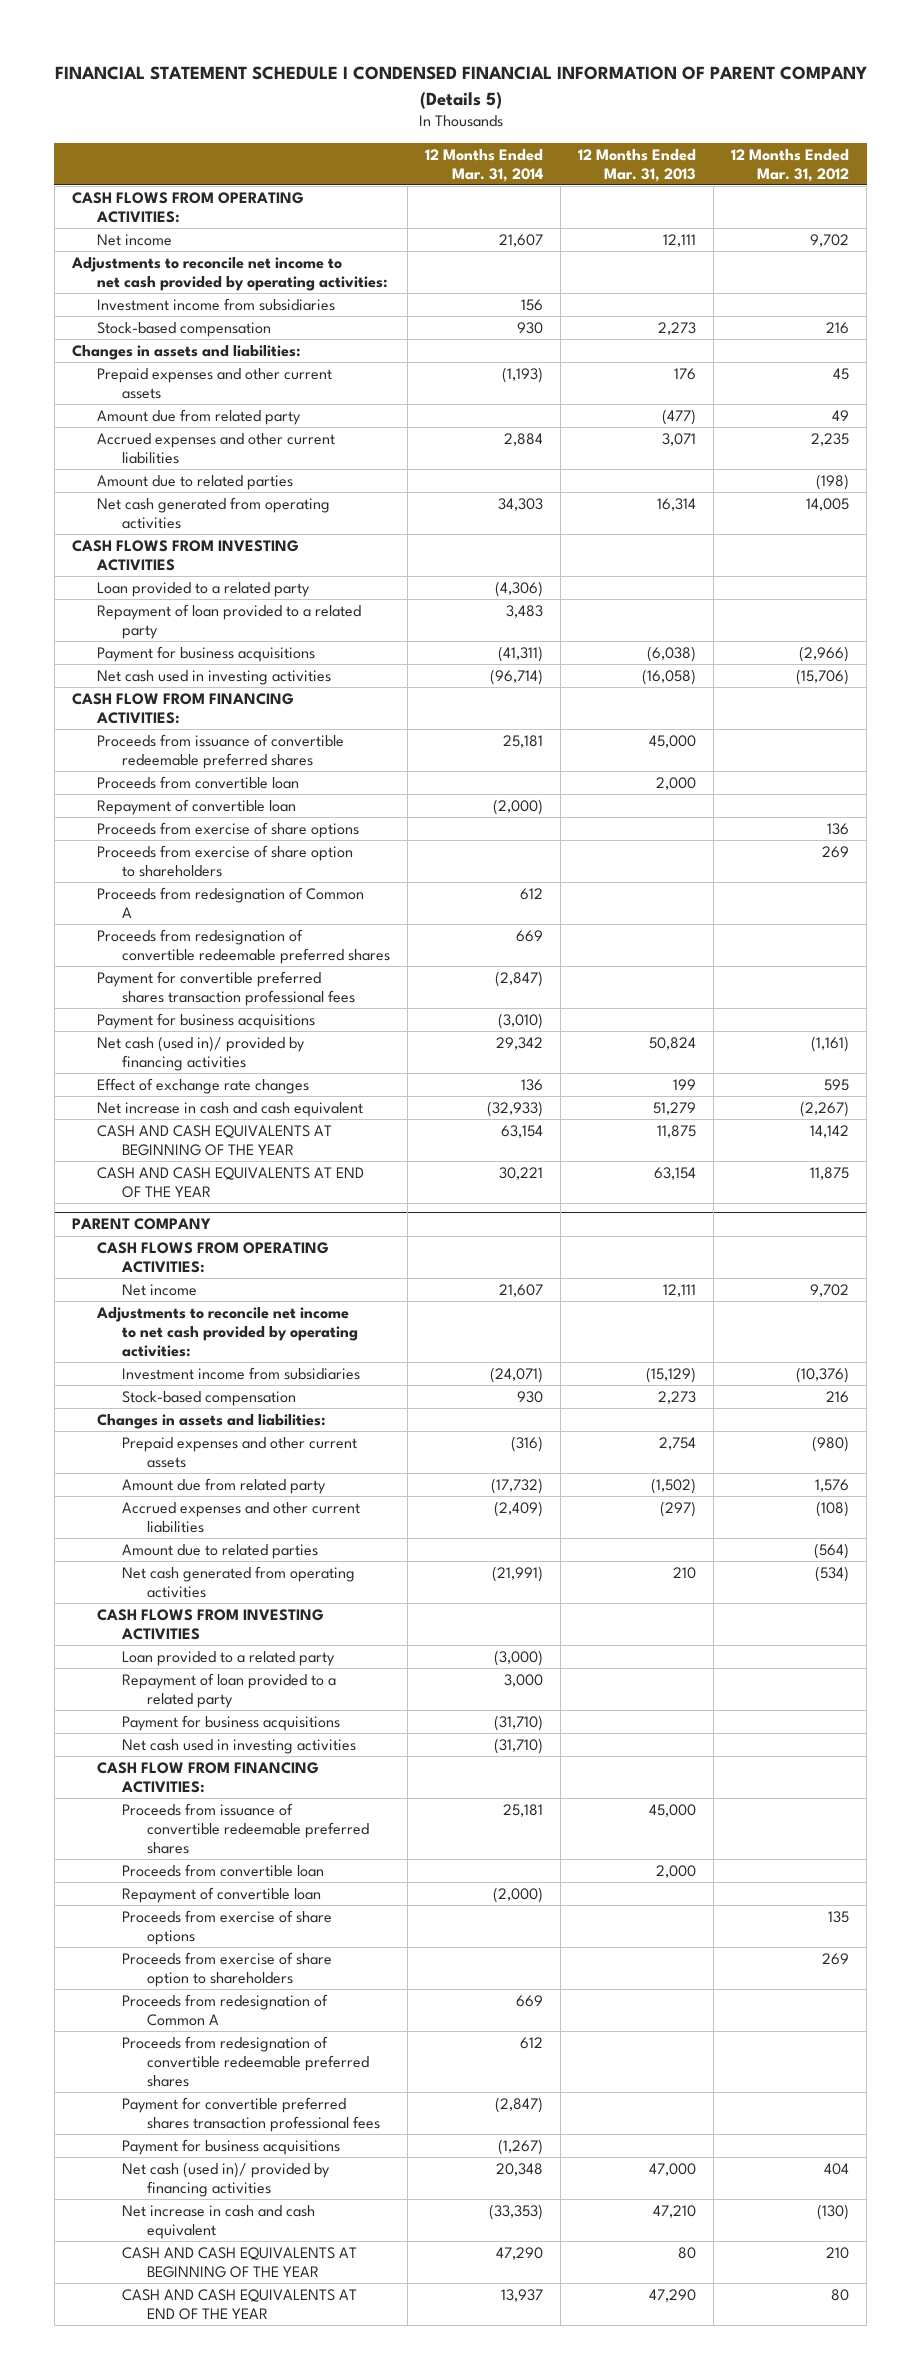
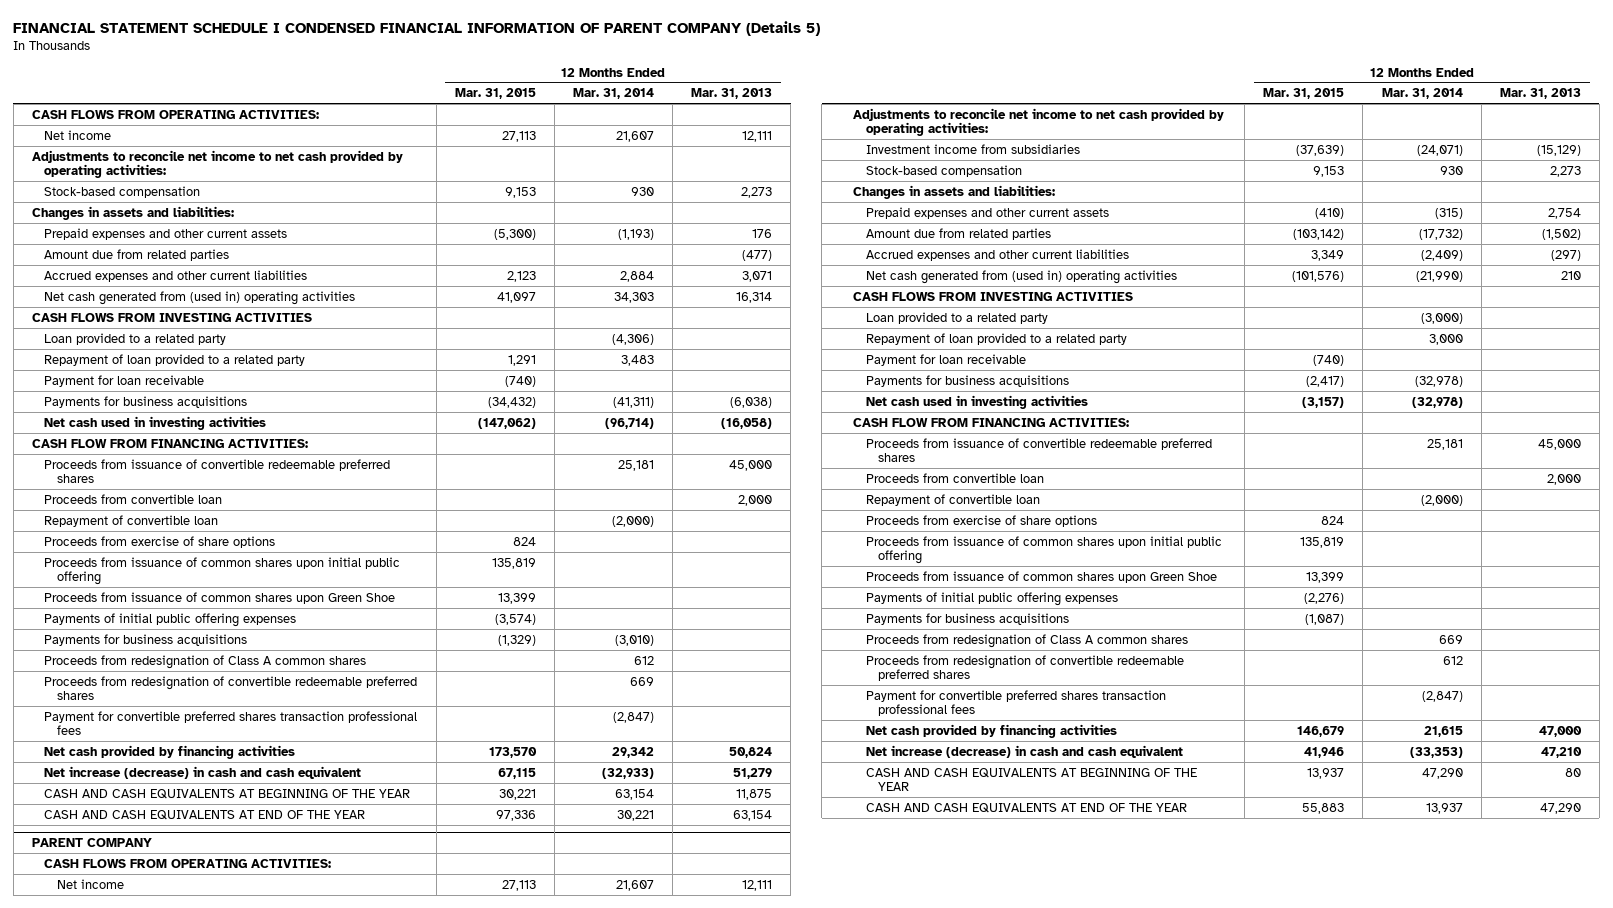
- | 12 Months Ended Mar. 31, 2014 | 12 Months Ended Mar. 31, 2013 | 12 Months Ended Mar. 31, 2012
+ | 12 Months Ended Mar. 31, 2015 | 12 Months Ended Mar. 31, 2014 | 12 Months Ended Mar. 31, 2013
- Investment income from subsidiaries | 156 | |
- Amount due from related party | | (477) | 49
+ Amount due from related parties | | | (477)
- Amount due to related parties | | | (198)
- Net cash generated from operating activities | 34,303 | 16,314 | 14,005
+ Net cash generated from (used in) operating activities | 41,097 | 34,303 | 16,314
- Payment for business acquisitions | (41,311) | (6,038) | (2,966)
+ Payment for loan receivable | (740) | |
+ Payments for business acquisitions | (34,432) | (41,311) | (6,038)
- Proceeds from exercise of share option to shareholders | | | 269
- Proceeds from redesignation of Common A | 612 | |
+ Proceeds from issuance of common shares upon initial public offering | 135,819 | |
+ Proceeds from issuance of common shares upon Green Shoe | 13,399 | |
+ Payments of initial public offering expenses | (3,574) | |
+ Payments for business acquisitions | (1,329) | (3,010) |
+ Proceeds from redesignation of Class A common shares | | 612 |
- Payment for business acquisitions | (3,010) | |
- Net cash (used in)/ provided by financing activities | 29,342 | 50,824 | (1,161)
- Effect of exchange rate changes | 136 | 199 | 595
- Net increase in cash and cash equivalent | (32,933) | 51,279 | (2,267)
+ Net cash provided by financing activities | 173,570 | 29,342 | 50,824
+ Net increase (decrease) in cash and cash equivalent | 67,115 | (32,933) | 51,279
@ PARENT COMPANY
- Prepaid expenses and other current assets | (316) | 2,754 | (980)
- Amount due from related party | (17,732) | (1,502) | 1,576
+ Prepaid expenses and other current assets | (410) | (315) | 2,754
+ Amount due from related parties | (103,142) | (17,732) | (1,502)
- Amount due to related parties | | | (564)
- Net cash generated from operating activities | (21,991) | 210 | (534)
+ Net cash generated from (used in) operating activities | (101,576) | (21,990) | 210
- Payment for business acquisitions | (31,710) | |
- Net cash used in investing activities | (31,710) | |
+ Payment for loan receivable | (740) | |
+ Payments for business acquisitions | (2,417) | (32,978) |
+ Net cash used in investing activities | (3,157) | (32,978) |
- Proceeds from exercise of share option to shareholders | | | 269
- Proceeds from redesignation of Common A | 669 | |
+ Proceeds from issuance of common shares upon initial public offering | 135,819 | |
+ Proceeds from issuance of common shares upon Green Shoe | 13,399 | |
+ Payments of initial public offering expenses | (2,276) | |
+ Payments for business acquisitions | (1,087) | |
+ Proceeds from redesignation of Class A common shares | | 669 |
- Payment for business acquisitions | (1,267) | |
- Net cash (used in)/ provided by financing activities | 20,348 | 47,000 | 404
- Net increase in cash and cash equivalent | (33,353) | 47,210 | (130)
+ Net cash provided by financing activities | 146,679 | 21,615 | 47,000
+ Net increase (decrease) in cash and cash equivalent | 41,946 | (33,353) | 47,210

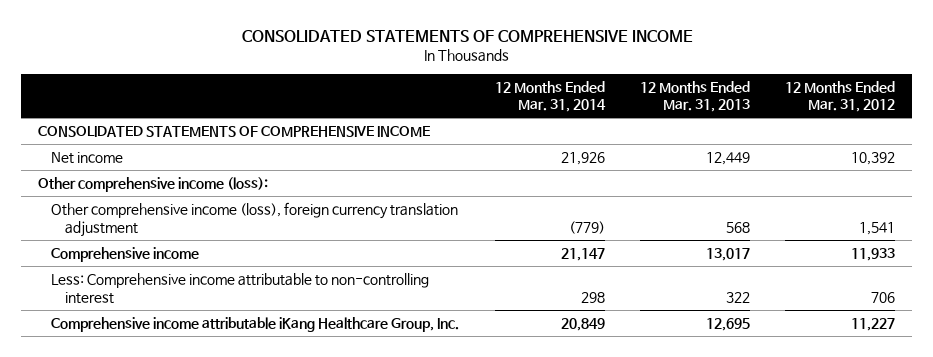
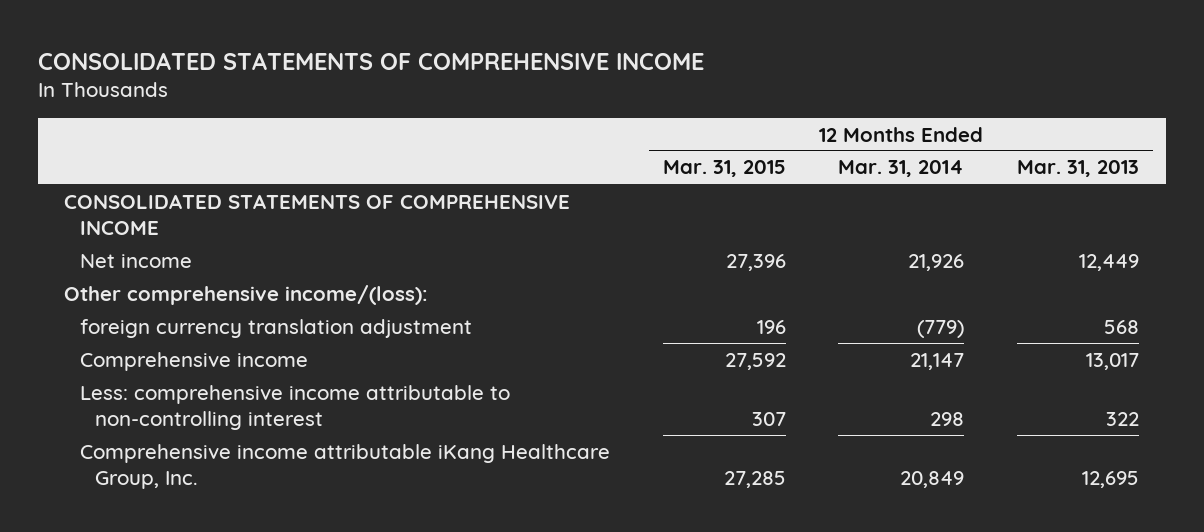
- | 12 Months Ended Mar. 31, 2014 | 12 Months Ended Mar. 31, 2013 | 12 Months Ended Mar. 31, 2012
+ | 12 Months Ended Mar. 31, 2015 | 12 Months Ended Mar. 31, 2014 | 12 Months Ended Mar. 31, 2013
- Other comprehensive income (loss):
- Other comprehensive income (loss), foreign currency translation adjustment | (779) | 568 | 1,541
+ Other comprehensive income/(loss):
+ foreign currency translation adjustment | 196 | (779) | 568
- Less: Comprehensive income attributable to non-controlling interest | 298 | 322 | 706
+ Less: comprehensive income attributable to non-controlling interest | 307 | 298 | 322

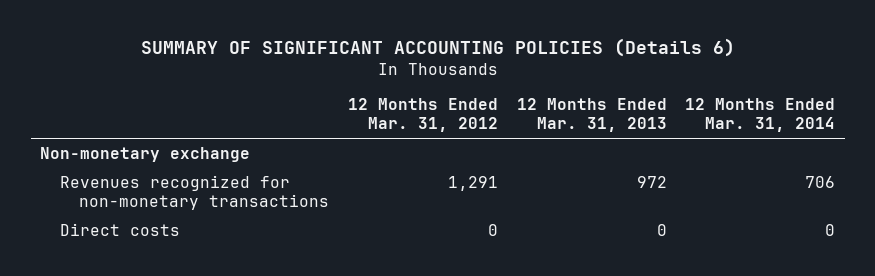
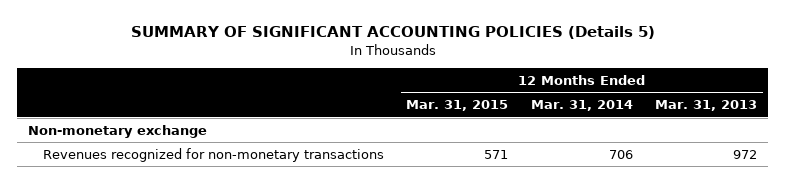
- SUMMARY OF SIGNIFICANT ACCOUNTING POLICIES (Details 6)
+ SUMMARY OF SIGNIFICANT ACCOUNTING POLICIES (Details 5)
- | 12 Months Ended Mar. 31, 2012 | 12 Months Ended Mar. 31, 2013 | 12 Months Ended Mar. 31, 2014
+ | 12 Months Ended Mar. 31, 2015 | 12 Months Ended Mar. 31, 2014 | 12 Months Ended Mar. 31, 2013
- Direct costs | 0 | 0 | 0

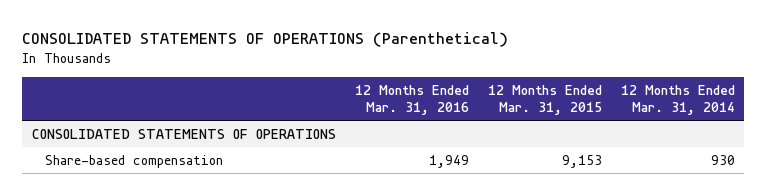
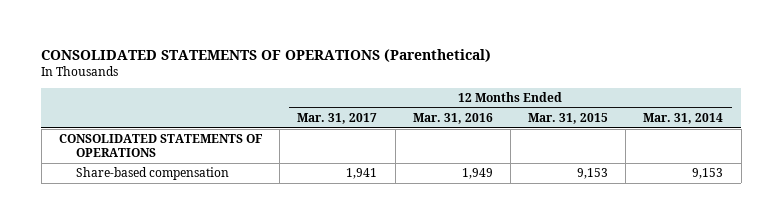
- | 12 Months Ended Mar. 31, 2016 | 12 Months Ended Mar. 31, 2015 | 12 Months Ended Mar. 31, 2014
+ | 12 Months Ended Mar. 31, 2017 | 12 Months Ended Mar. 31, 2016 | 12 Months Ended Mar. 31, 2015 | 12 Months Ended Mar. 31, 2014
- Share-based compensation | 1,949 | 9,153 | 930
+ Share-based compensation | 1,941 | 1,949 | 9,153 | 9,153

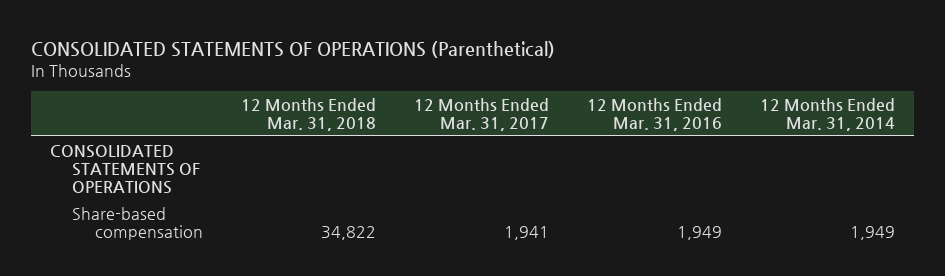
- | 12 Months Ended Mar. 31, 2017 | 12 Months Ended Mar. 31, 2016 | 12 Months Ended Mar. 31, 2015 | 12 Months Ended Mar. 31, 2014
+ | 12 Months Ended Mar. 31, 2018 | 12 Months Ended Mar. 31, 2017 | 12 Months Ended Mar. 31, 2016 | 12 Months Ended Mar. 31, 2014
- Share-based compensation | 1,941 | 1,949 | 9,153 | 9,153
+ Share-based compensation | 34,822 | 1,941 | 1,949 | 1,949

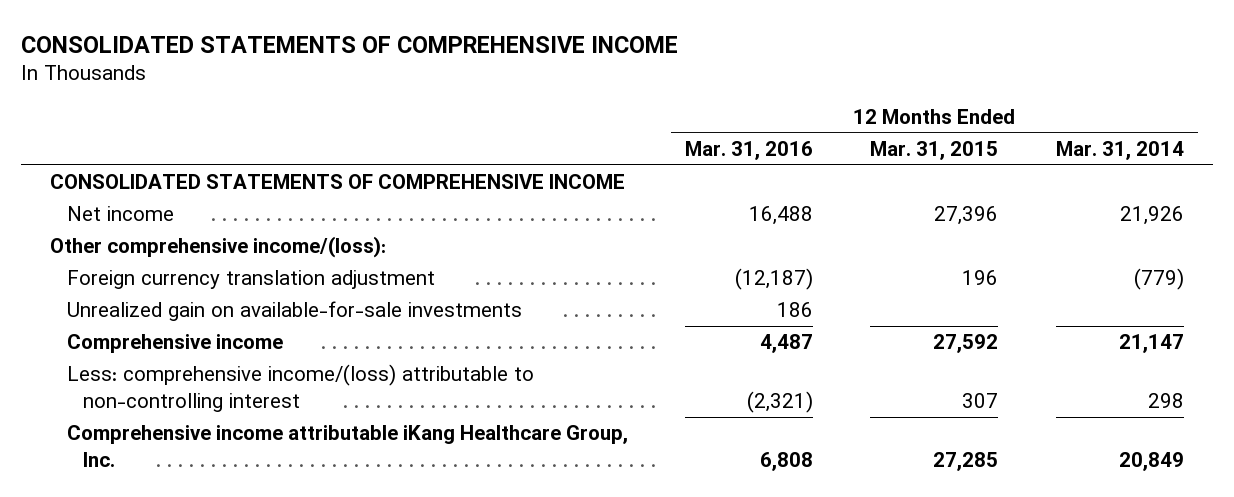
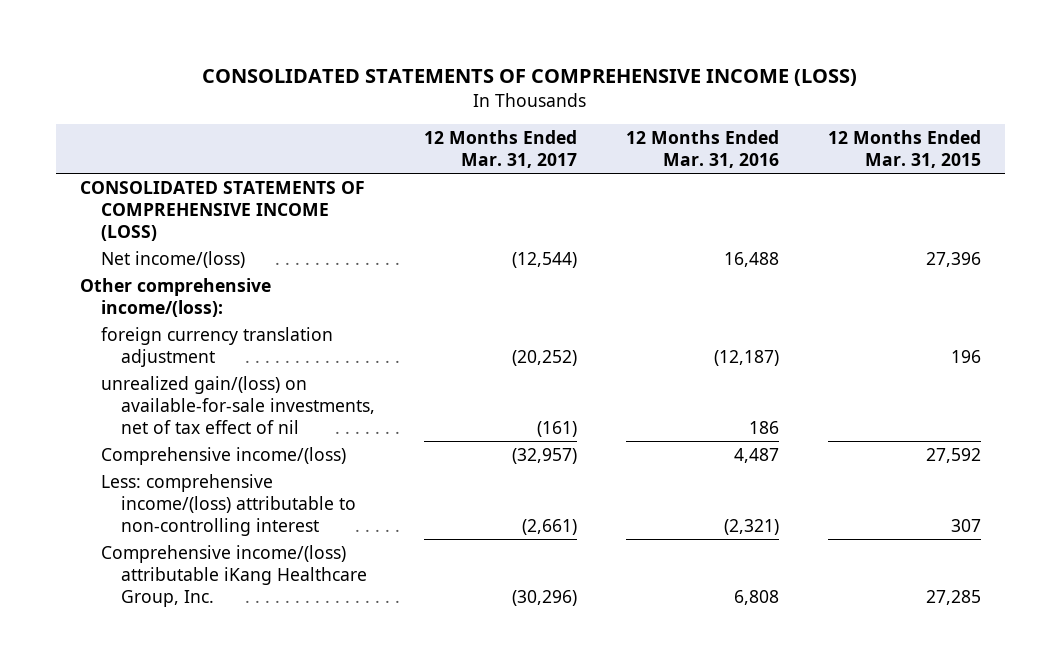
- CONSOLIDATED STATEMENTS OF COMPREHENSIVE INCOME
+ CONSOLIDATED STATEMENTS OF COMPREHENSIVE INCOME (LOSS)
- | 12 Months Ended Mar. 31, 2016 | 12 Months Ended Mar. 31, 2015 | 12 Months Ended Mar. 31, 2014
+ | 12 Months Ended Mar. 31, 2017 | 12 Months Ended Mar. 31, 2016 | 12 Months Ended Mar. 31, 2015
- CONSOLIDATED STATEMENTS OF COMPREHENSIVE INCOME
- Net income | 16,488 | 27,396 | 21,926
+ CONSOLIDATED STATEMENTS OF COMPREHENSIVE INCOME (LOSS)
+ Net income/(loss) | (12,544) | 16,488 | 27,396
- Foreign currency translation adjustment | (12,187) | 196 | (779)
- Unrealized gain on available-for-sale investments | 186 | |
- Comprehensive income | 4,487 | 27,592 | 21,147
+ foreign currency translation adjustment | (20,252) | (12,187) | 196
+ unrealized gain/(loss) on available-for-sale investments, net of tax effect of nil | (161) | 186 |
+ Comprehensive income/(loss) | (32,957) | 4,487 | 27,592
- Comprehensive income attributable iKang Healthcare Group, Inc. | 6,808 | 27,285 | 20,849
+ Comprehensive income/(loss) attributable iKang Healthcare Group, Inc. | (30,296) | 6,808 | 27,285

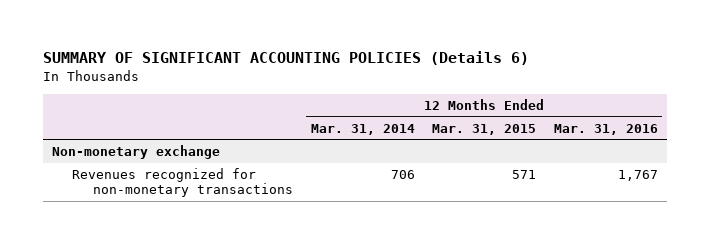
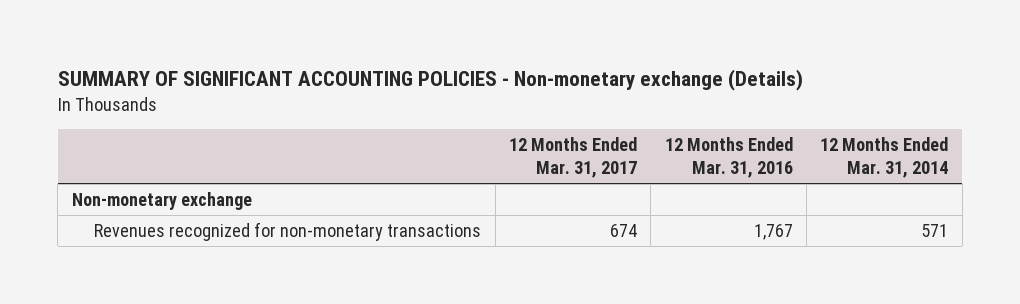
- SUMMARY OF SIGNIFICANT ACCOUNTING POLICIES (Details 6)
+ SUMMARY OF SIGNIFICANT ACCOUNTING POLICIES - Non-monetary exchange (Details)
- | 12 Months Ended Mar. 31, 2014 | 12 Months Ended Mar. 31, 2015 | 12 Months Ended Mar. 31, 2016
+ | 12 Months Ended Mar. 31, 2017 | 12 Months Ended Mar. 31, 2016 | 12 Months Ended Mar. 31, 2014
- Revenues recognized for non-monetary transactions | 706 | 571 | 1,767
+ Revenues recognized for non-monetary transactions | 674 | 1,767 | 571

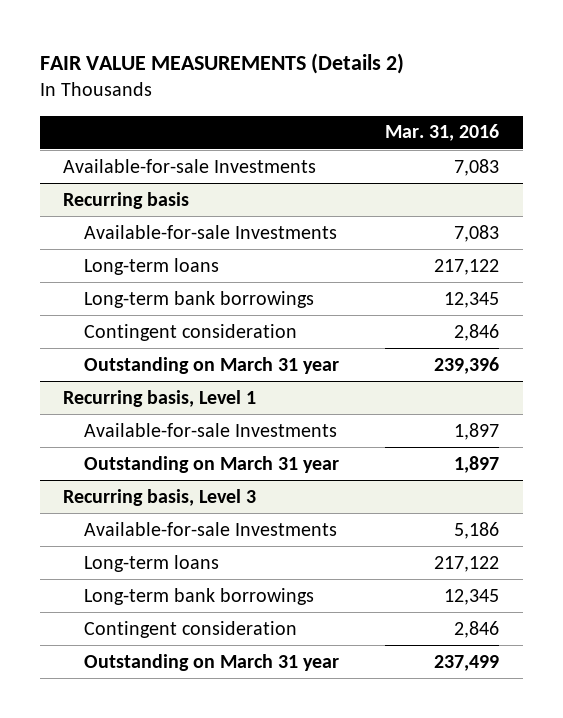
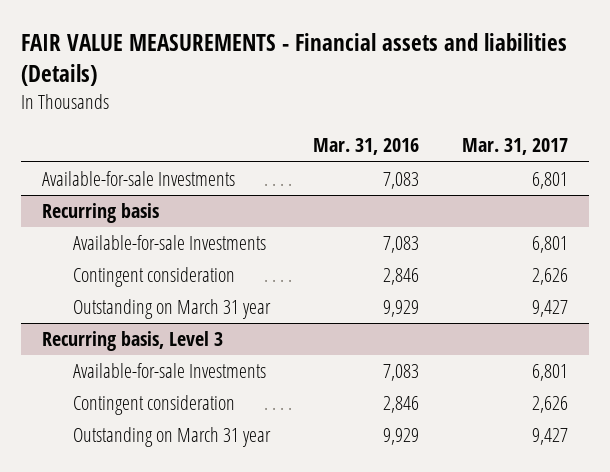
- FAIR VALUE MEASUREMENTS (Details 2)
+ FAIR VALUE MEASUREMENTS - Financial assets and liabilities (Details)
- | Mar. 31, 2016
+ | Mar. 31, 2016 | Mar. 31, 2017
@ Recurring basis
- Long-term loans | 217,122
- Long-term bank borrowings | 12,345
- Outstanding on March 31 year | 239,396
- Recurring basis, Level 1
- Available-for-sale Investments | 1,897
- Outstanding on March 31 year | 1,897
@ Recurring basis
+ Outstanding on March 31 year | 9,929 | 9,427
@ Recurring basis, Level 3
- Available-for-sale Investments | 5,186
- Long-term loans | 217,122
- Long-term bank borrowings | 12,345
+ Available-for-sale Investments | 7,083 | 6,801
- Outstanding on March 31 year | 237,499
+ Outstanding on March 31 year | 9,929 | 9,427

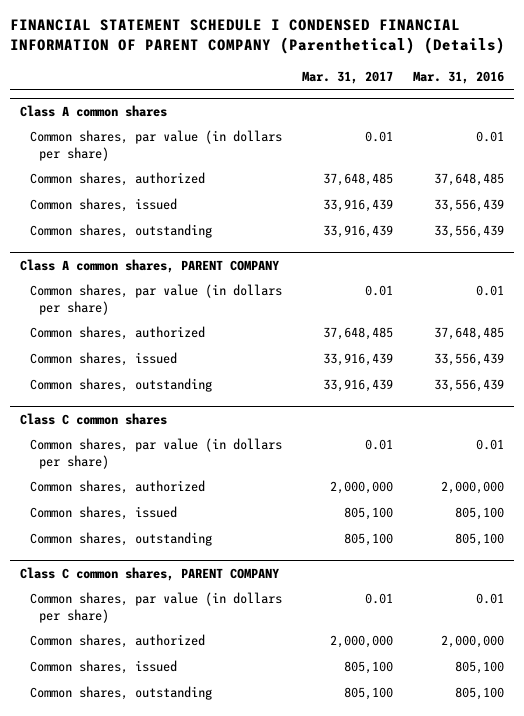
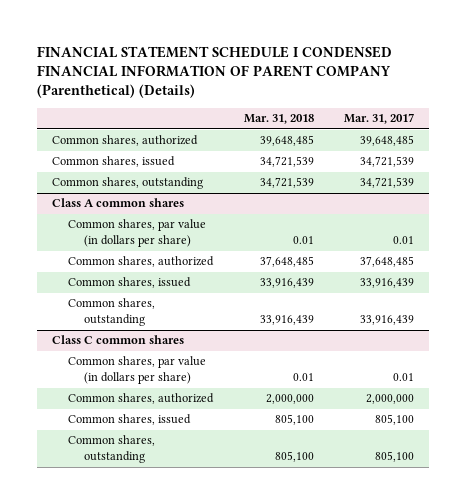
- | Mar. 31, 2017 | Mar. 31, 2016
+ | Mar. 31, 2018 | Mar. 31, 2017
+ Common shares, authorized | 39,648,485 | 39,648,485
+ Common shares, issued | 34,721,539 | 34,721,539
+ Common shares, outstanding | 34,721,539 | 34,721,539
- Class A common shares, PARENT COMPANY
- Common shares, par value (in dollars per share) | 0.01 | 0.01
- Common shares, authorized | 37,648,485 | 37,648,485
- Common shares, issued | 33,916,439 | 33,556,439
- Common shares, outstanding | 33,916,439 | 33,556,439
- Class C common shares, PARENT COMPANY
- Common shares, par value (in dollars per share) | 0.01 | 0.01
- Common shares, authorized | 2,000,000 | 2,000,000
- Common shares, issued | 805,100 | 805,100
- Common shares, outstanding | 805,100 | 805,100

